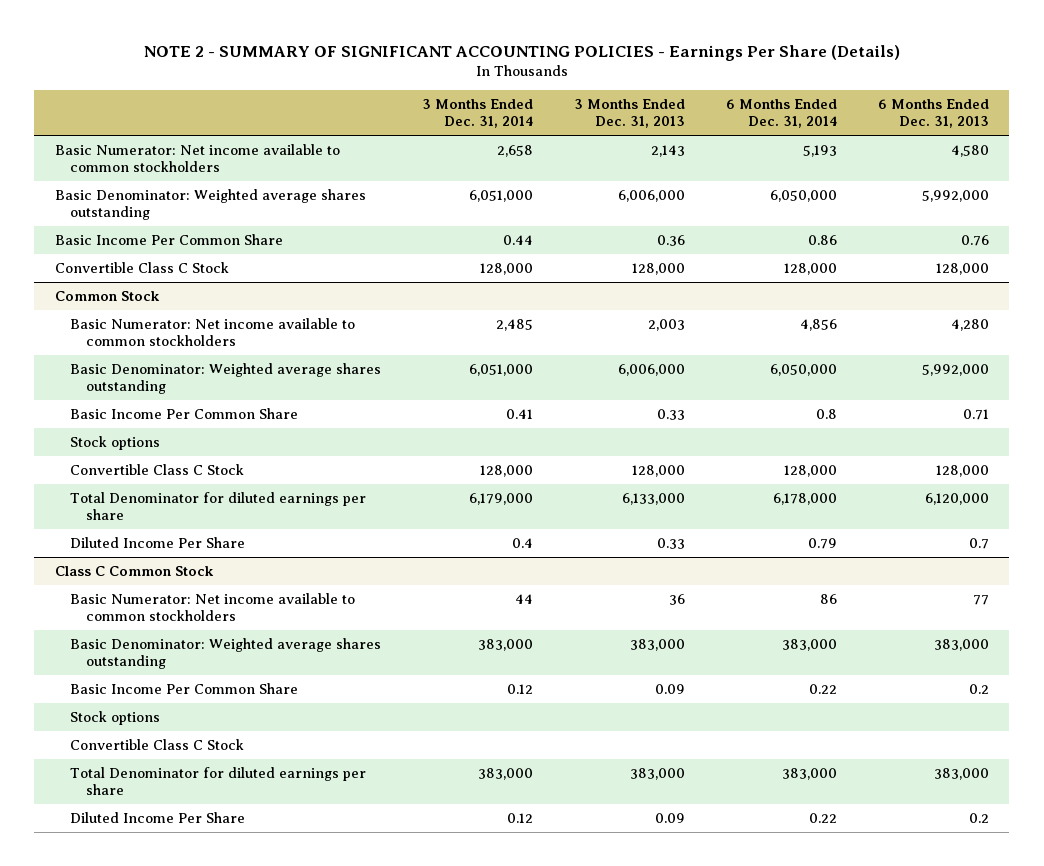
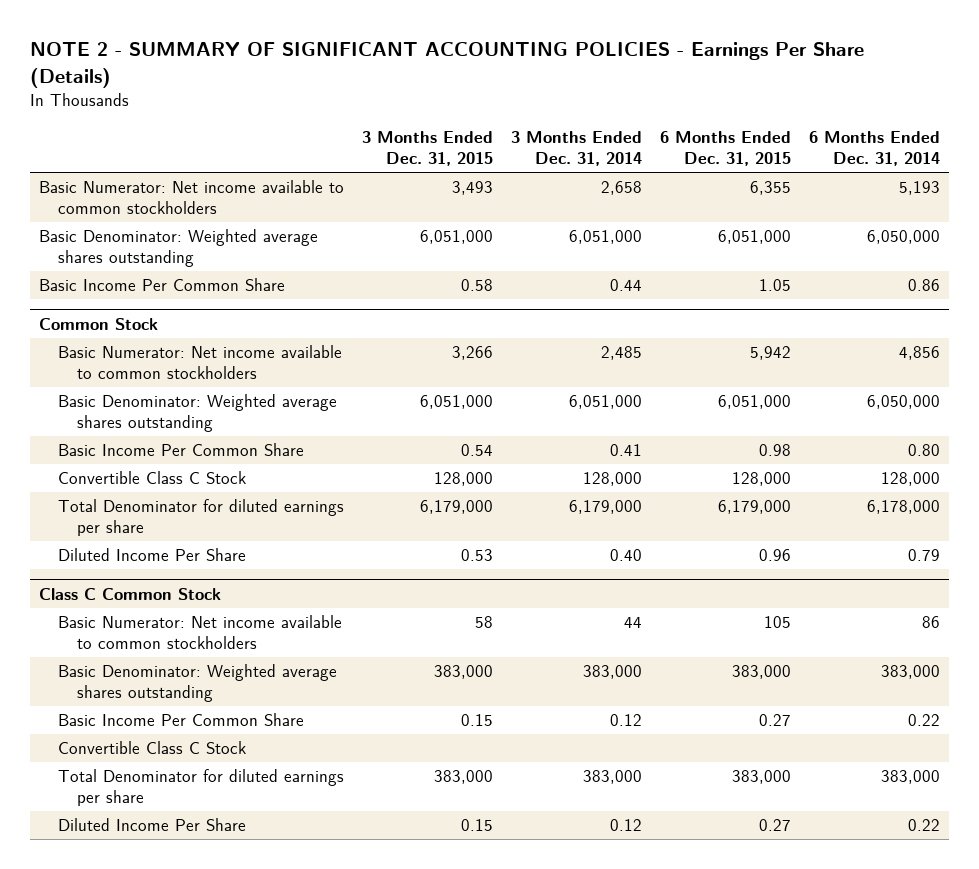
- | 3 Months Ended Dec. 31, 2014 | 3 Months Ended Dec. 31, 2013 | 6 Months Ended Dec. 31, 2014 | 6 Months Ended Dec. 31, 2013
+ | 3 Months Ended Dec. 31, 2015 | 3 Months Ended Dec. 31, 2014 | 6 Months Ended Dec. 31, 2015 | 6 Months Ended Dec. 31, 2014
- Convertible Class C Stock | 128,000 | 128,000 | 128,000 | 128,000
@ Common Stock
- Basic Income Per Common Share | 0.41 | 0.33 | 0.8 | 0.71
- Stock options
+ Basic Income Per Common Share | 0.54 | 0.41 | 0.98 | 0.80
- Diluted Income Per Share | 0.4 | 0.33 | 0.79 | 0.7
+ Diluted Income Per Share | 0.53 | 0.40 | 0.96 | 0.79
@ Class C Common Stock
- Stock options

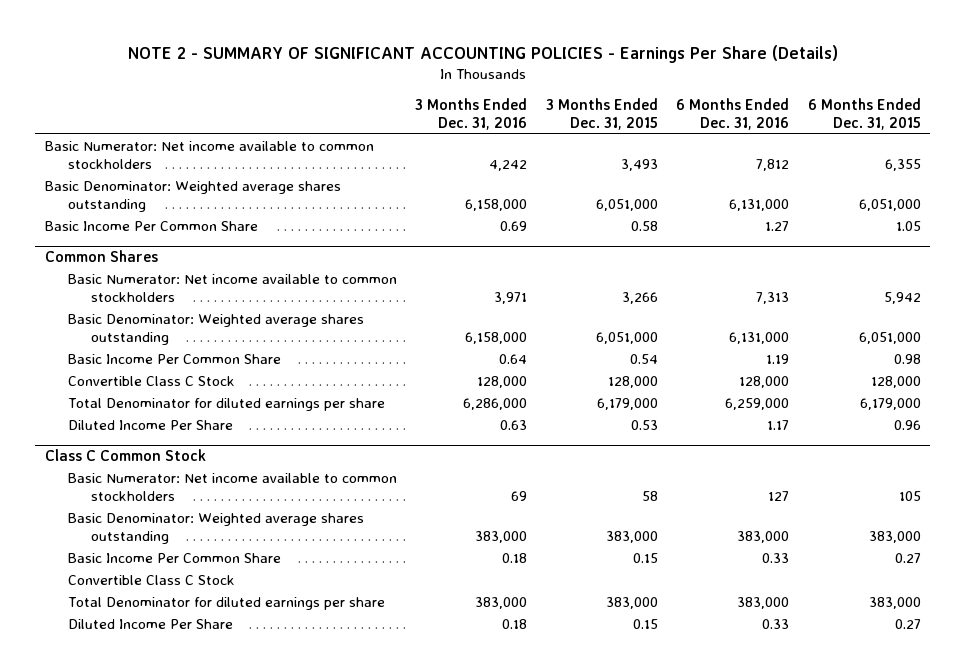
- | 3 Months Ended Dec. 31, 2015 | 3 Months Ended Dec. 31, 2014 | 6 Months Ended Dec. 31, 2015 | 6 Months Ended Dec. 31, 2014
+ | 3 Months Ended Dec. 31, 2016 | 3 Months Ended Dec. 31, 2015 | 6 Months Ended Dec. 31, 2016 | 6 Months Ended Dec. 31, 2015
- Common Stock
+ Common Shares

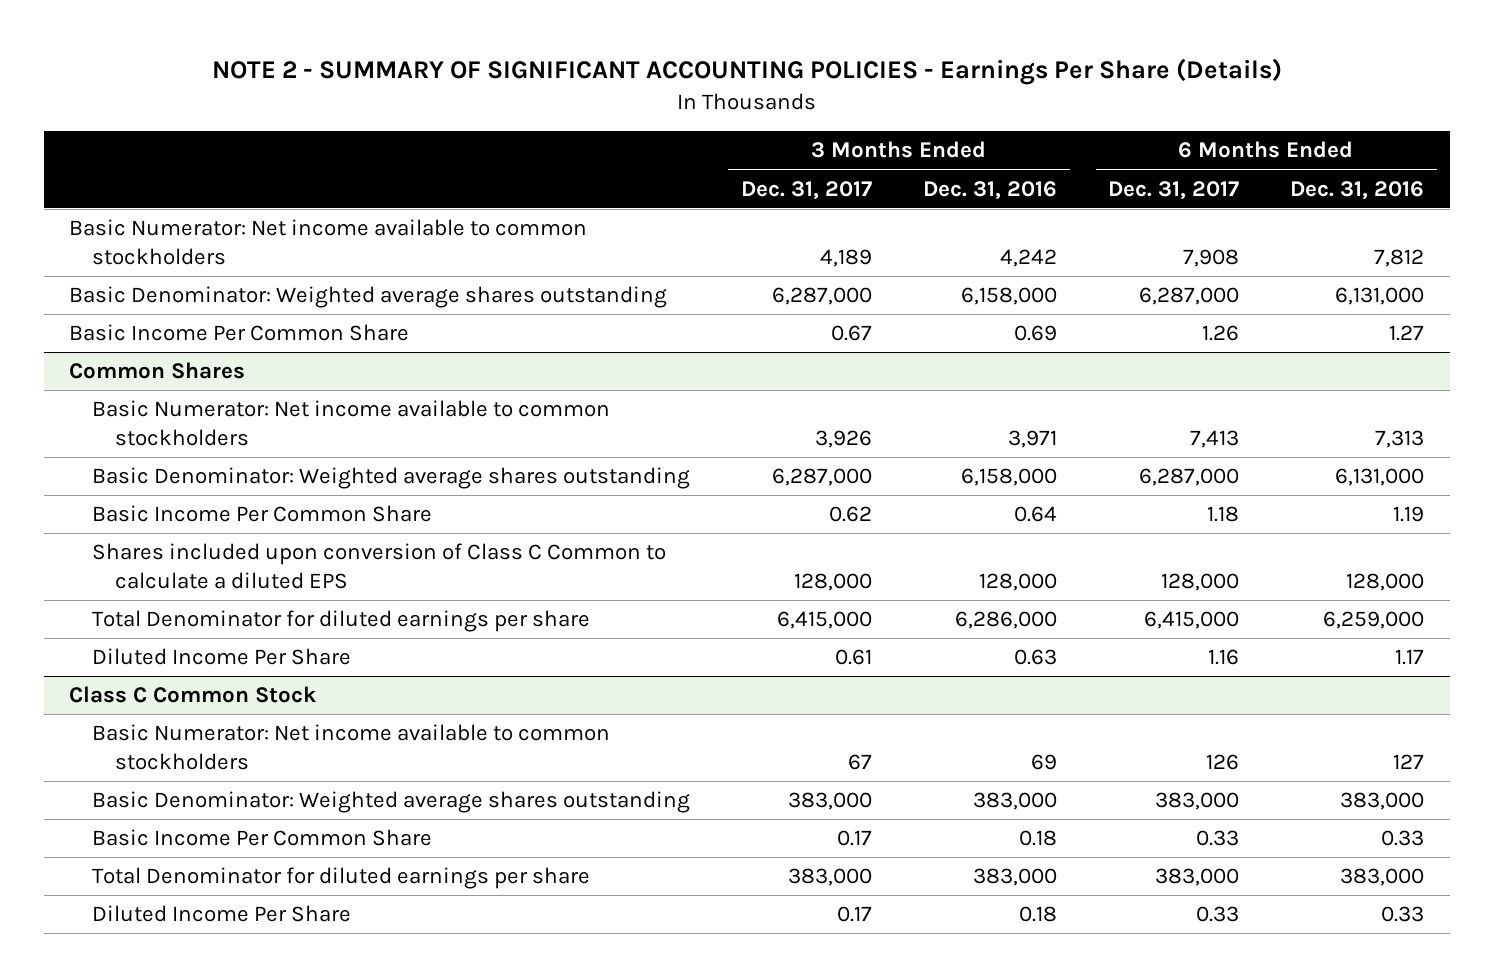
- | 3 Months Ended Dec. 31, 2016 | 3 Months Ended Dec. 31, 2015 | 6 Months Ended Dec. 31, 2016 | 6 Months Ended Dec. 31, 2015
+ | 3 Months Ended Dec. 31, 2017 | 3 Months Ended Dec. 31, 2016 | 6 Months Ended Dec. 31, 2017 | 6 Months Ended Dec. 31, 2016
@ Common Shares
- Convertible Class C Stock | 128,000 | 128,000 | 128,000 | 128,000
+ Shares included upon conversion of Class C Common to calculate a diluted EPS | 128,000 | 128,000 | 128,000 | 128,000
@ Class C Common Stock
- Convertible Class C Stock

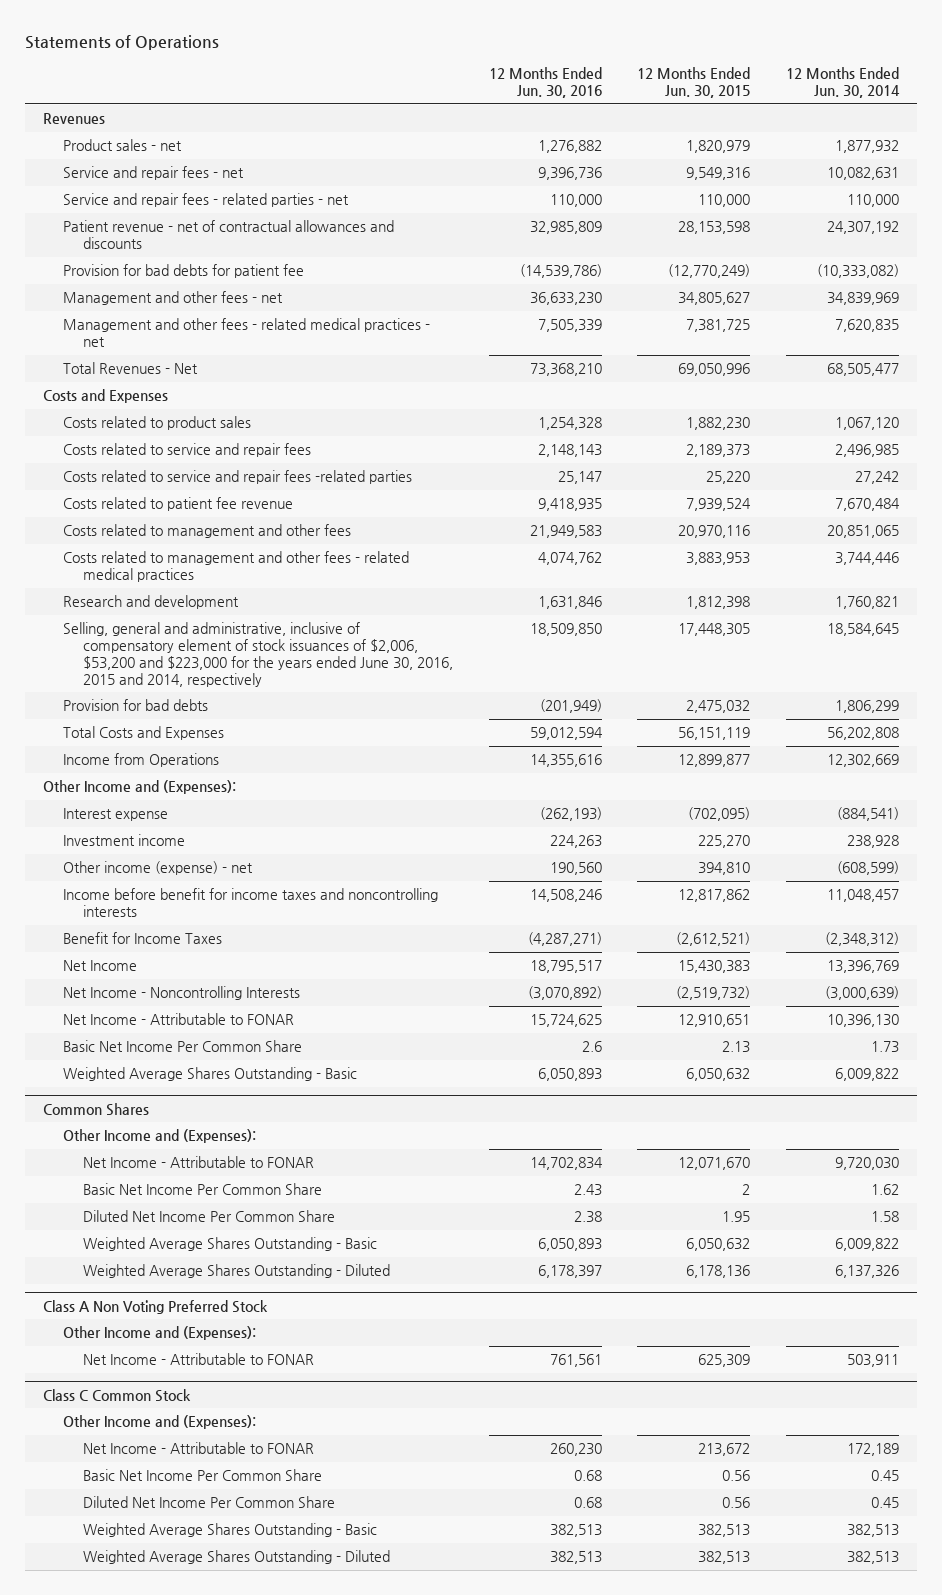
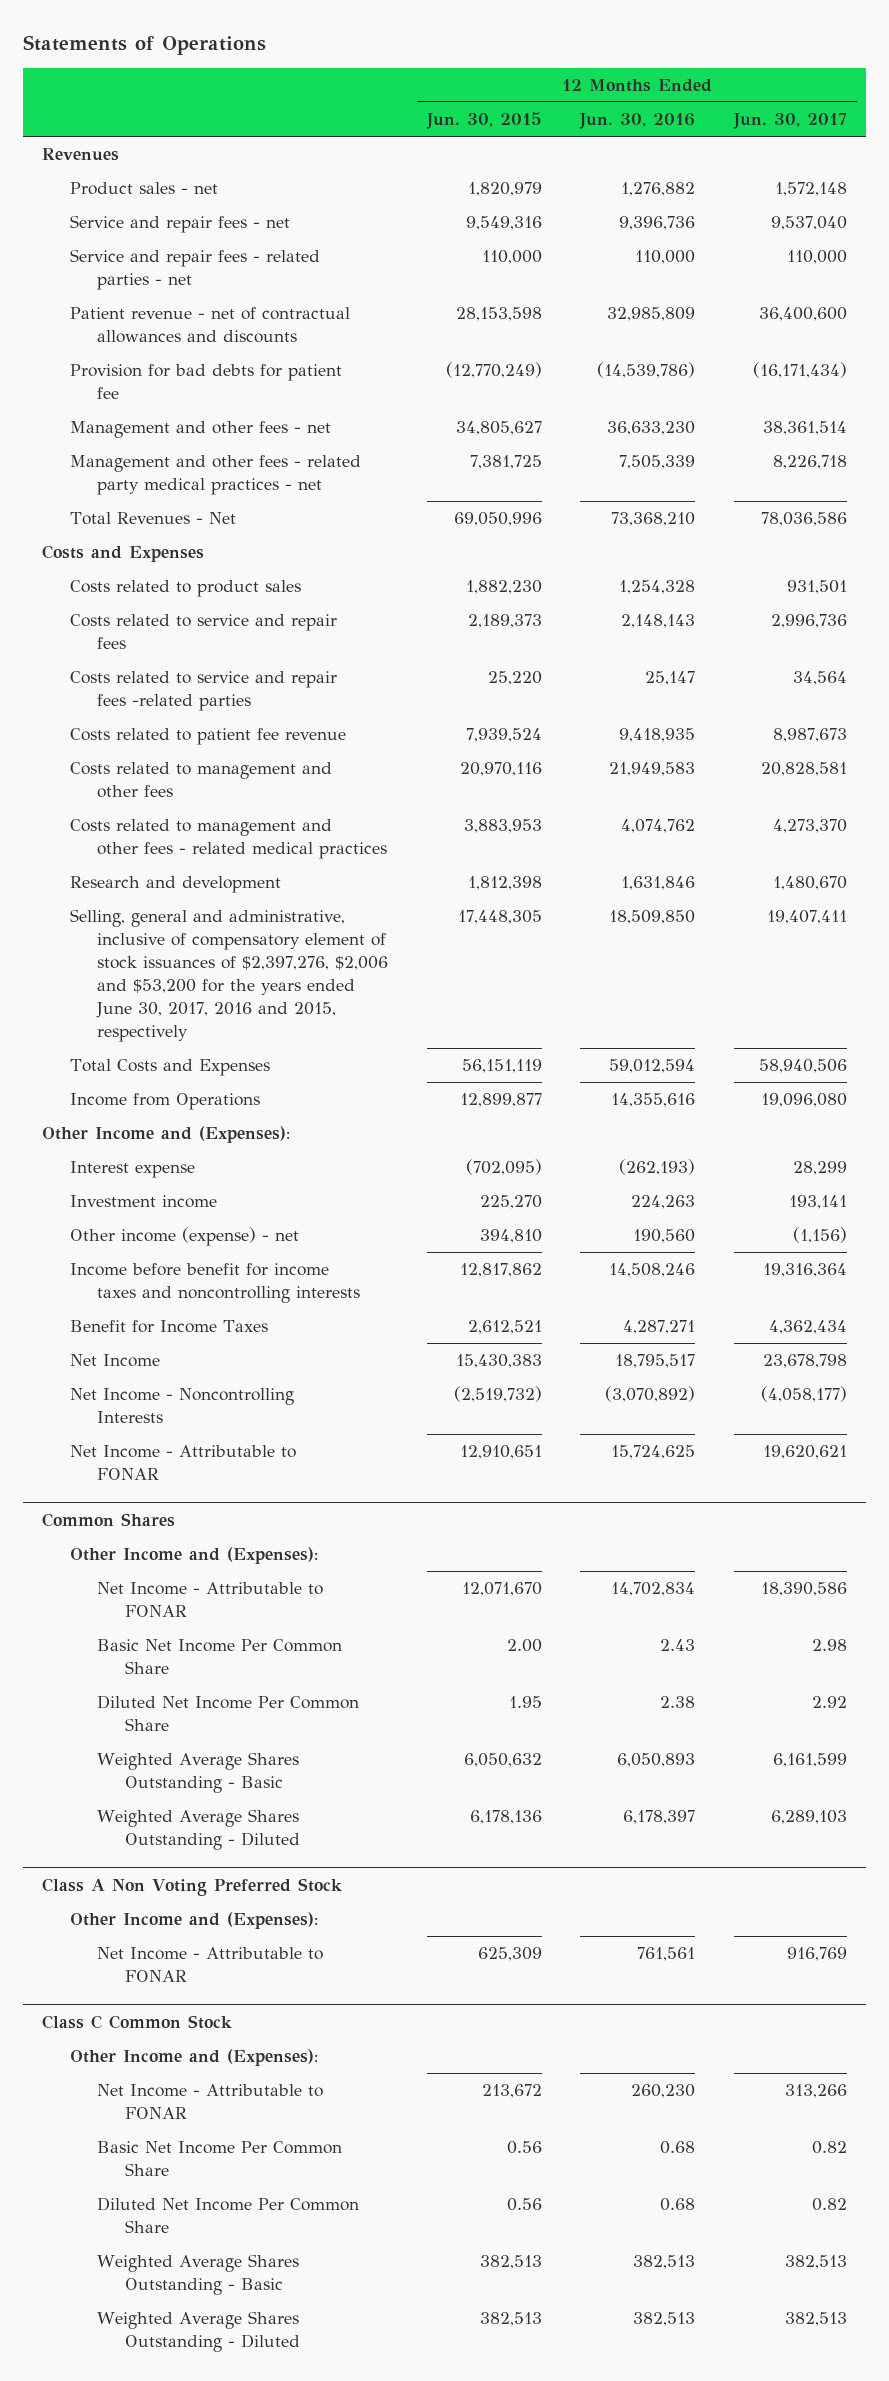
- | 12 Months Ended Jun. 30, 2016 | 12 Months Ended Jun. 30, 2015 | 12 Months Ended Jun. 30, 2014
+ | 12 Months Ended Jun. 30, 2015 | 12 Months Ended Jun. 30, 2016 | 12 Months Ended Jun. 30, 2017
- Management and other fees - related medical practices - net | 7,505,339 | 7,381,725 | 7,620,835
+ Management and other fees - related party medical practices - net | 7,381,725 | 7,505,339 | 8,226,718
- Selling, general and administrative, inclusive of compensatory element of stock issuances of $2,006, $53,200 and $223,000 for the years ended June 30, 2016, 2015 and 2014, respectively | 18,509,850 | 17,448,305 | 18,584,645
- Provision for bad debts | (201,949) | 2,475,032 | 1,806,299
+ Selling, general and administrative, inclusive of compensatory element of stock issuances of $2,397,276, $2,006 and $53,200 for the years ended June 30, 2017, 2016 and 2015, respectively | 17,448,305 | 18,509,850 | 19,407,411
- Benefit for Income Taxes | (4,287,271) | (2,612,521) | (2,348,312)
+ Benefit for Income Taxes | 2,612,521 | 4,287,271 | 4,362,434
- Basic Net Income Per Common Share | 2.6 | 2.13 | 1.73
- Weighted Average Shares Outstanding - Basic | 6,050,893 | 6,050,632 | 6,009,822
@ Common Shares
- Basic Net Income Per Common Share | 2.43 | 2 | 1.62
+ Basic Net Income Per Common Share | 2.00 | 2.43 | 2.98

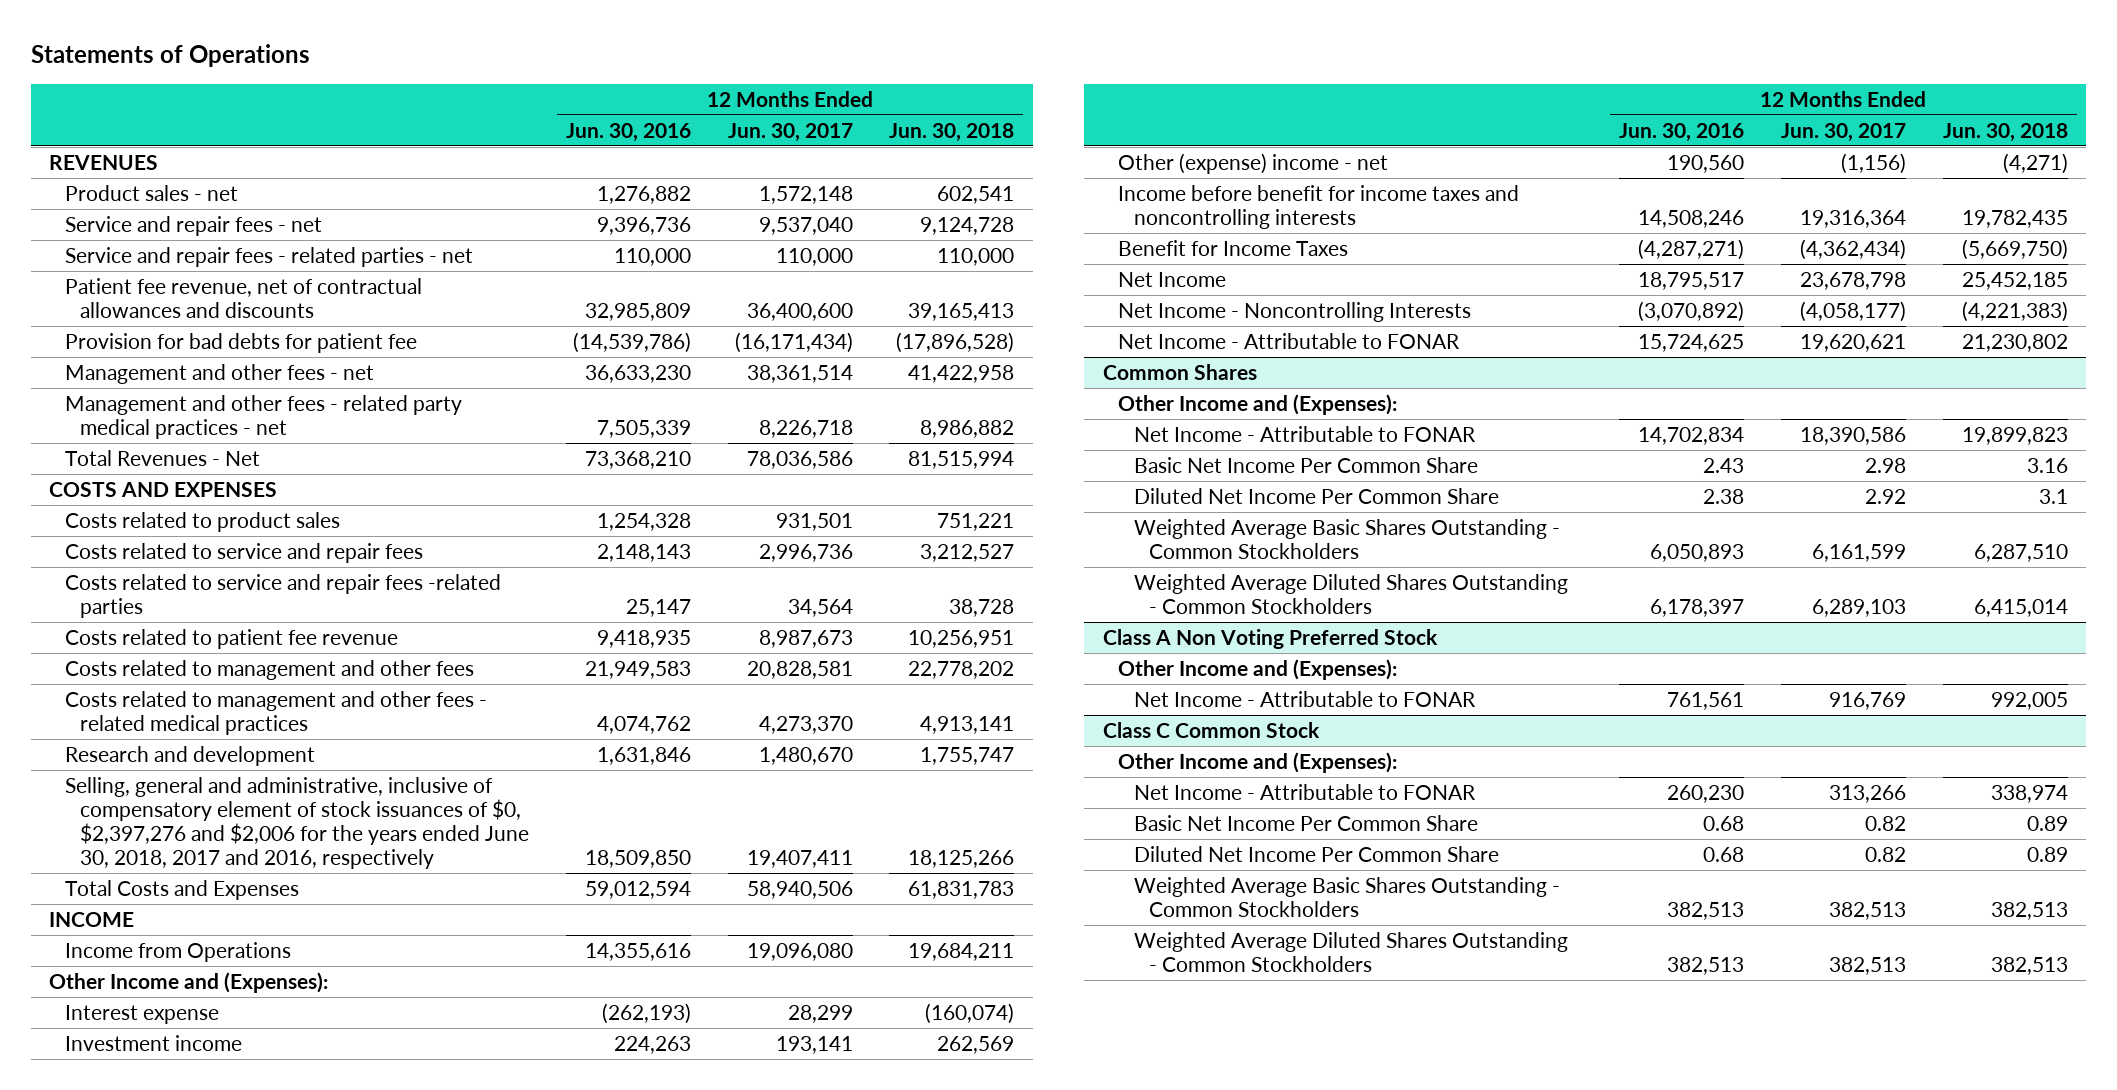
- | 12 Months Ended Jun. 30, 2015 | 12 Months Ended Jun. 30, 2016 | 12 Months Ended Jun. 30, 2017
+ | 12 Months Ended Jun. 30, 2016 | 12 Months Ended Jun. 30, 2017 | 12 Months Ended Jun. 30, 2018
- Revenues
+ REVENUES
- Patient revenue - net of contractual allowances and discounts | 28,153,598 | 32,985,809 | 36,400,600
+ Patient fee revenue, net of contractual allowances and discounts | 32,985,809 | 36,400,600 | 39,165,413
- Costs and Expenses
+ COSTS AND EXPENSES
- Selling, general and administrative, inclusive of compensatory element of stock issuances of $2,397,276, $2,006 and $53,200 for the years ended June 30, 2017, 2016 and 2015, respectively | 17,448,305 | 18,509,850 | 19,407,411
+ Selling, general and administrative, inclusive of compensatory element of stock issuances of $0, $2,397,276 and $2,006 for the years ended June 30, 2018, 2017 and 2016, respectively | 18,509,850 | 19,407,411 | 18,125,266
+ INCOME
- Other income (expense) - net | 394,810 | 190,560 | (1,156)
+ Other (expense) income - net | 190,560 | (1,156) | (4,271)
- Benefit for Income Taxes | 2,612,521 | 4,287,271 | 4,362,434
+ Benefit for Income Taxes | (4,287,271) | (4,362,434) | (5,669,750)
@ Common Shares
- Weighted Average Shares Outstanding - Basic | 6,050,632 | 6,050,893 | 6,161,599
- Weighted Average Shares Outstanding - Diluted | 6,178,136 | 6,178,397 | 6,289,103
+ Weighted Average Basic Shares Outstanding - Common Stockholders | 6,050,893 | 6,161,599 | 6,287,510
+ Weighted Average Diluted Shares Outstanding - Common Stockholders | 6,178,397 | 6,289,103 | 6,415,014
@ Class C Common Stock
- Weighted Average Shares Outstanding - Basic | 382,513 | 382,513 | 382,513
- Weighted Average Shares Outstanding - Diluted | 382,513 | 382,513 | 382,513
+ Weighted Average Basic Shares Outstanding - Common Stockholders | 382,513 | 382,513 | 382,513
+ Weighted Average Diluted Shares Outstanding - Common Stockholders | 382,513 | 382,513 | 382,513

